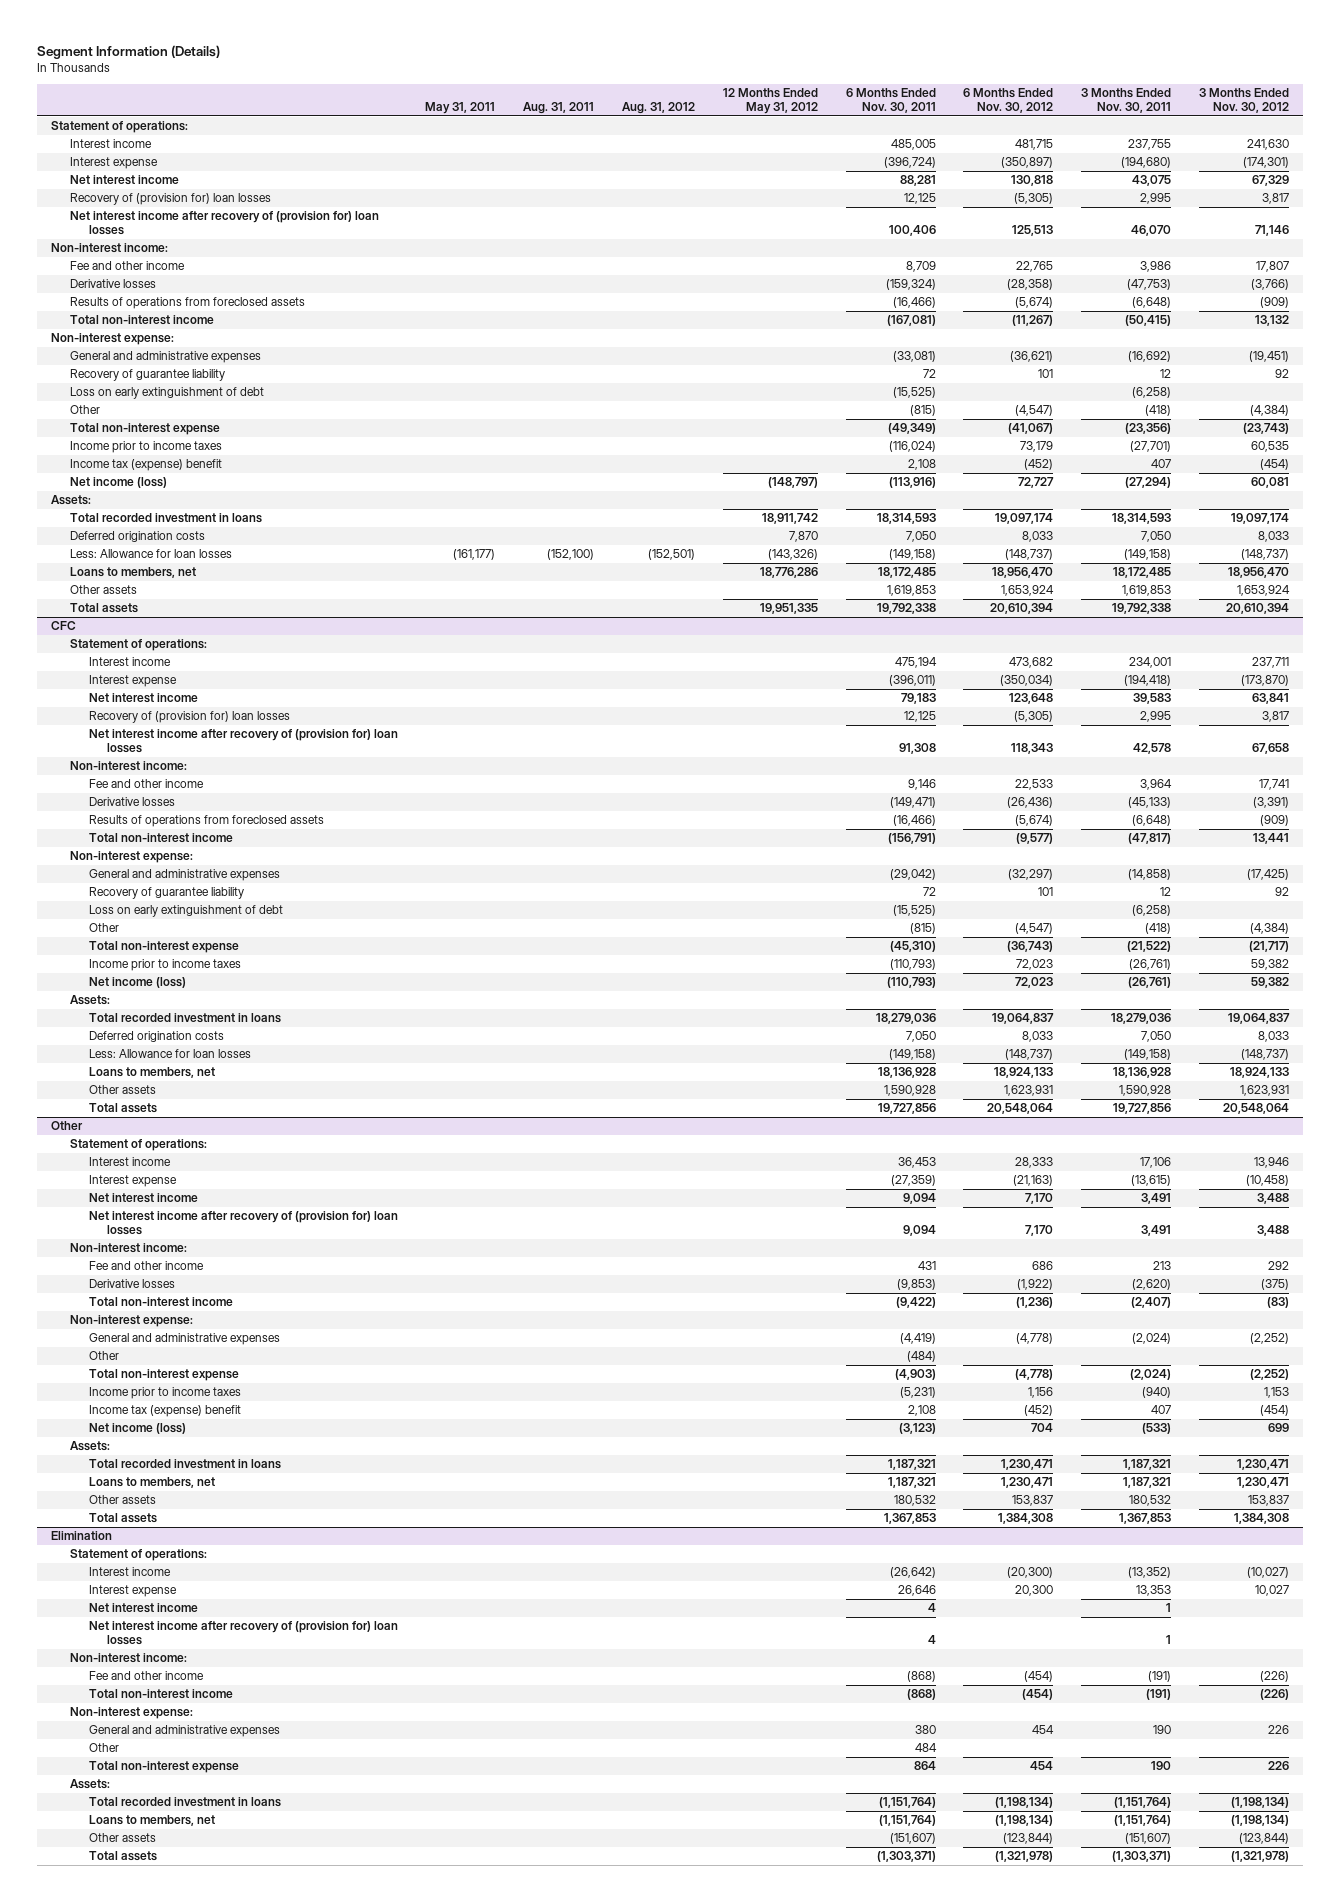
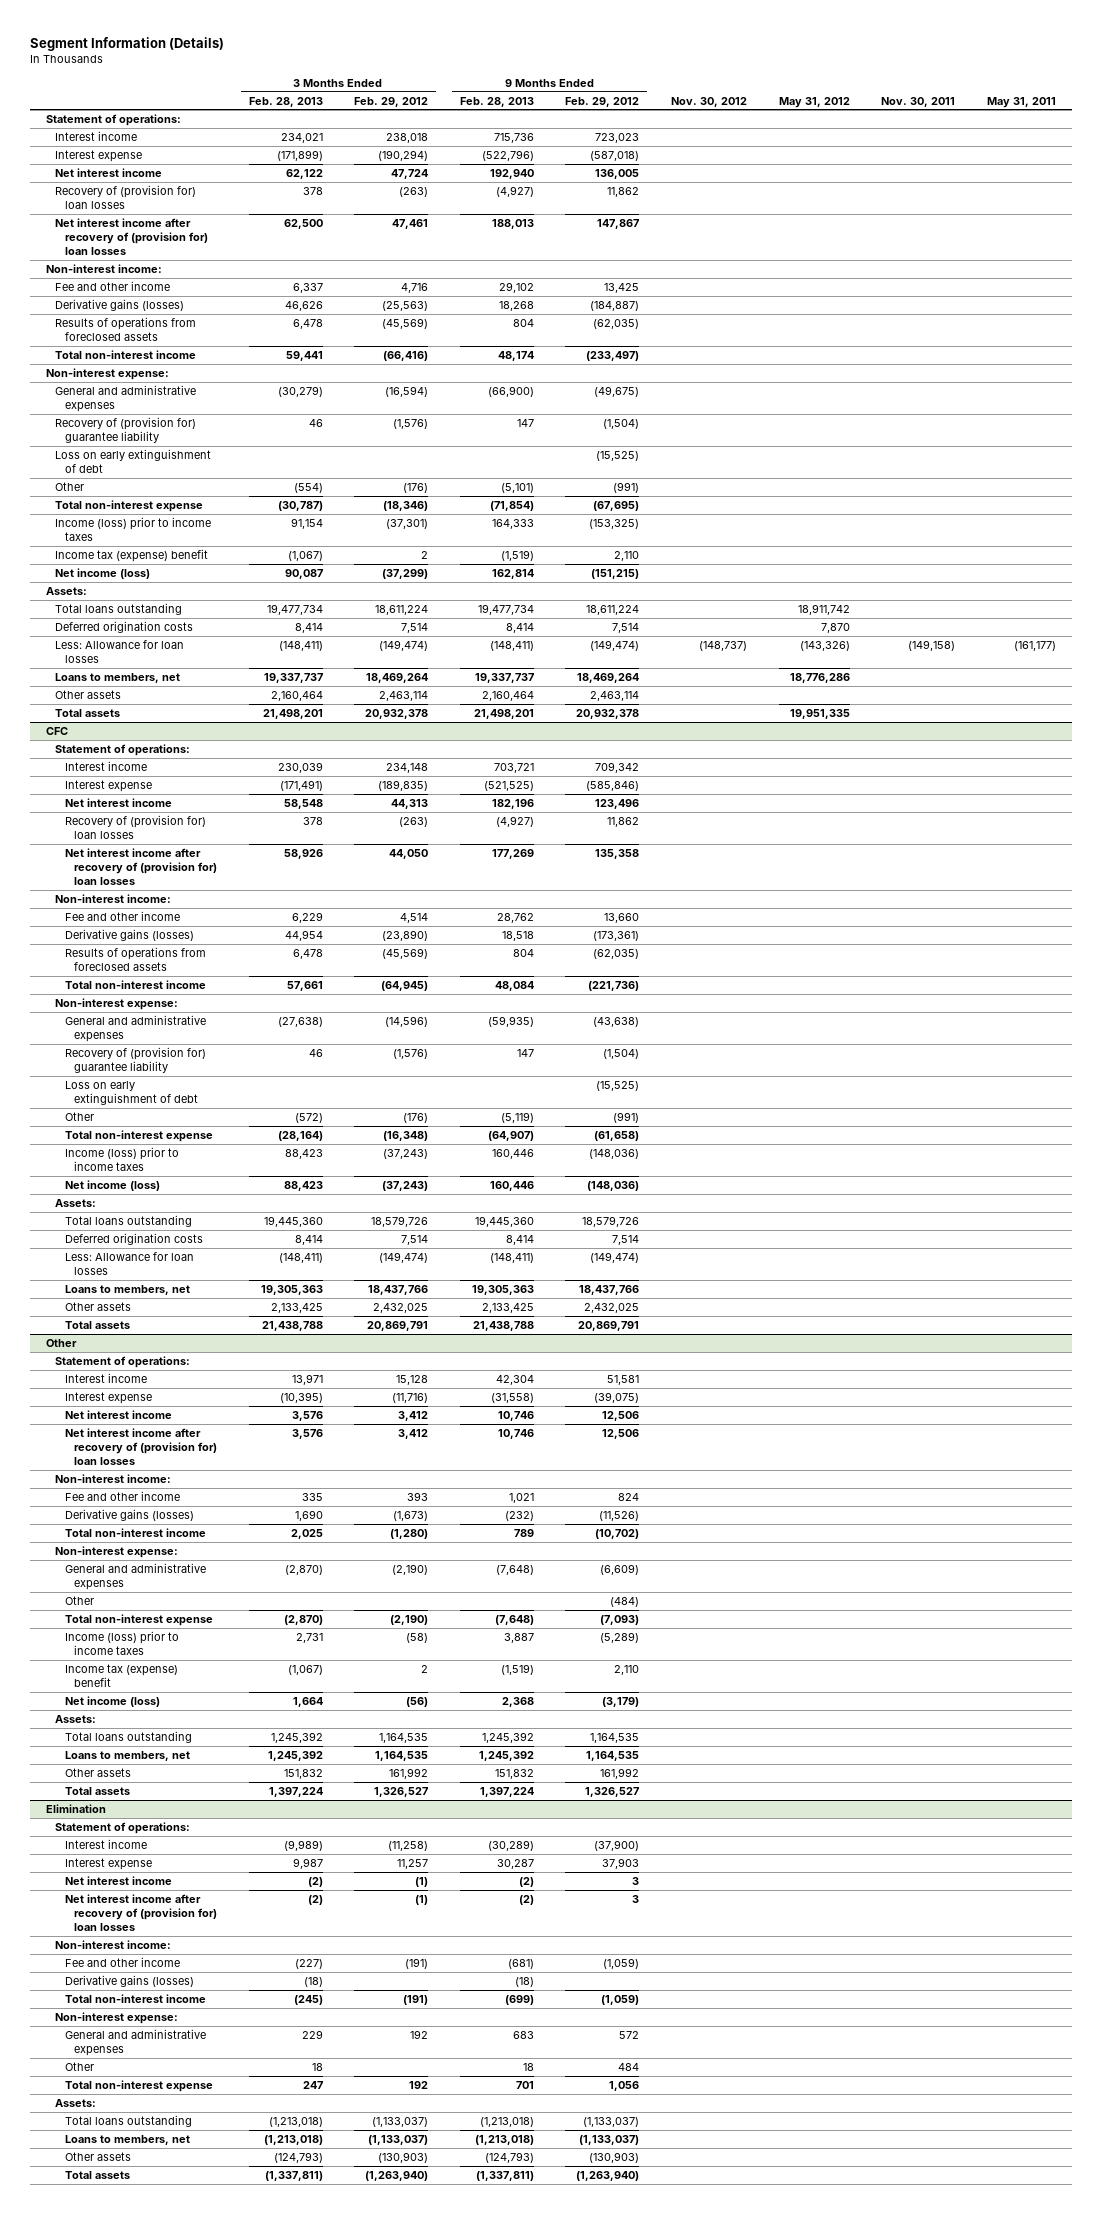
- | May 31, 2011 | Aug. 31, 2011 | Aug. 31, 2012 | 12 Months Ended May 31, 2012 | 6 Months Ended Nov. 30, 2011 | 6 Months Ended Nov. 30, 2012 | 3 Months Ended Nov. 30, 2011 | 3 Months Ended Nov. 30, 2012
+ | 3 Months Ended Feb. 28, 2013 | 3 Months Ended Feb. 29, 2012 | 9 Months Ended Feb. 28, 2013 | 9 Months Ended Feb. 29, 2012 | Nov. 30, 2012 | May 31, 2012 | Nov. 30, 2011 | May 31, 2011
- Derivative losses | | | | | (159,324) | (28,358) | (47,753) | (3,766)
+ Derivative gains (losses) | 46,626 | (25,563) | 18,268 | (184,887) | | | |
- Recovery of guarantee liability | | | | | 72 | 101 | 12 | 92
+ Recovery of (provision for) guarantee liability | 46 | (1,576) | 147 | (1,504) | | | |
- Income prior to income taxes | | | | | (116,024) | 73,179 | (27,701) | 60,535
+ Income (loss) prior to income taxes | 91,154 | (37,301) | 164,333 | (153,325) | | | |
- Total recorded investment in loans | | | | 18,911,742 | 18,314,593 | 19,097,174 | 18,314,593 | 19,097,174
+ Total loans outstanding | 19,477,734 | 18,611,224 | 19,477,734 | 18,611,224 | | 18,911,742 | |
@ CFC
- Derivative losses | | | | | (149,471) | (26,436) | (45,133) | (3,391)
+ Derivative gains (losses) | 44,954 | (23,890) | 18,518 | (173,361) | | | |
- Recovery of guarantee liability | | | | | 72 | 101 | 12 | 92
+ Recovery of (provision for) guarantee liability | 46 | (1,576) | 147 | (1,504) | | | |
- Income prior to income taxes | | | | | (110,793) | 72,023 | (26,761) | 59,382
+ Income (loss) prior to income taxes | 88,423 | (37,243) | 160,446 | (148,036) | | | |
- Total recorded investment in loans | | | | | 18,279,036 | 19,064,837 | 18,279,036 | 19,064,837
+ Total loans outstanding | 19,445,360 | 18,579,726 | 19,445,360 | 18,579,726 | | | |
@ Other
- Derivative losses | | | | | (9,853) | (1,922) | (2,620) | (375)
+ Derivative gains (losses) | 1,690 | (1,673) | (232) | (11,526) | | | |
- Income prior to income taxes | | | | | (5,231) | 1,156 | (940) | 1,153
+ Income (loss) prior to income taxes | 2,731 | (58) | 3,887 | (5,289) | | | |
- Total recorded investment in loans | | | | | 1,187,321 | 1,230,471 | 1,187,321 | 1,230,471
+ Total loans outstanding | 1,245,392 | 1,164,535 | 1,245,392 | 1,164,535 | | | |
@ Elimination
+ Derivative gains (losses) | (18) | | (18) | | | | |
- Total recorded investment in loans | | | | | (1,151,764) | (1,198,134) | (1,151,764) | (1,198,134)
+ Total loans outstanding | (1,213,018) | (1,133,037) | (1,213,018) | (1,133,037) | | | |

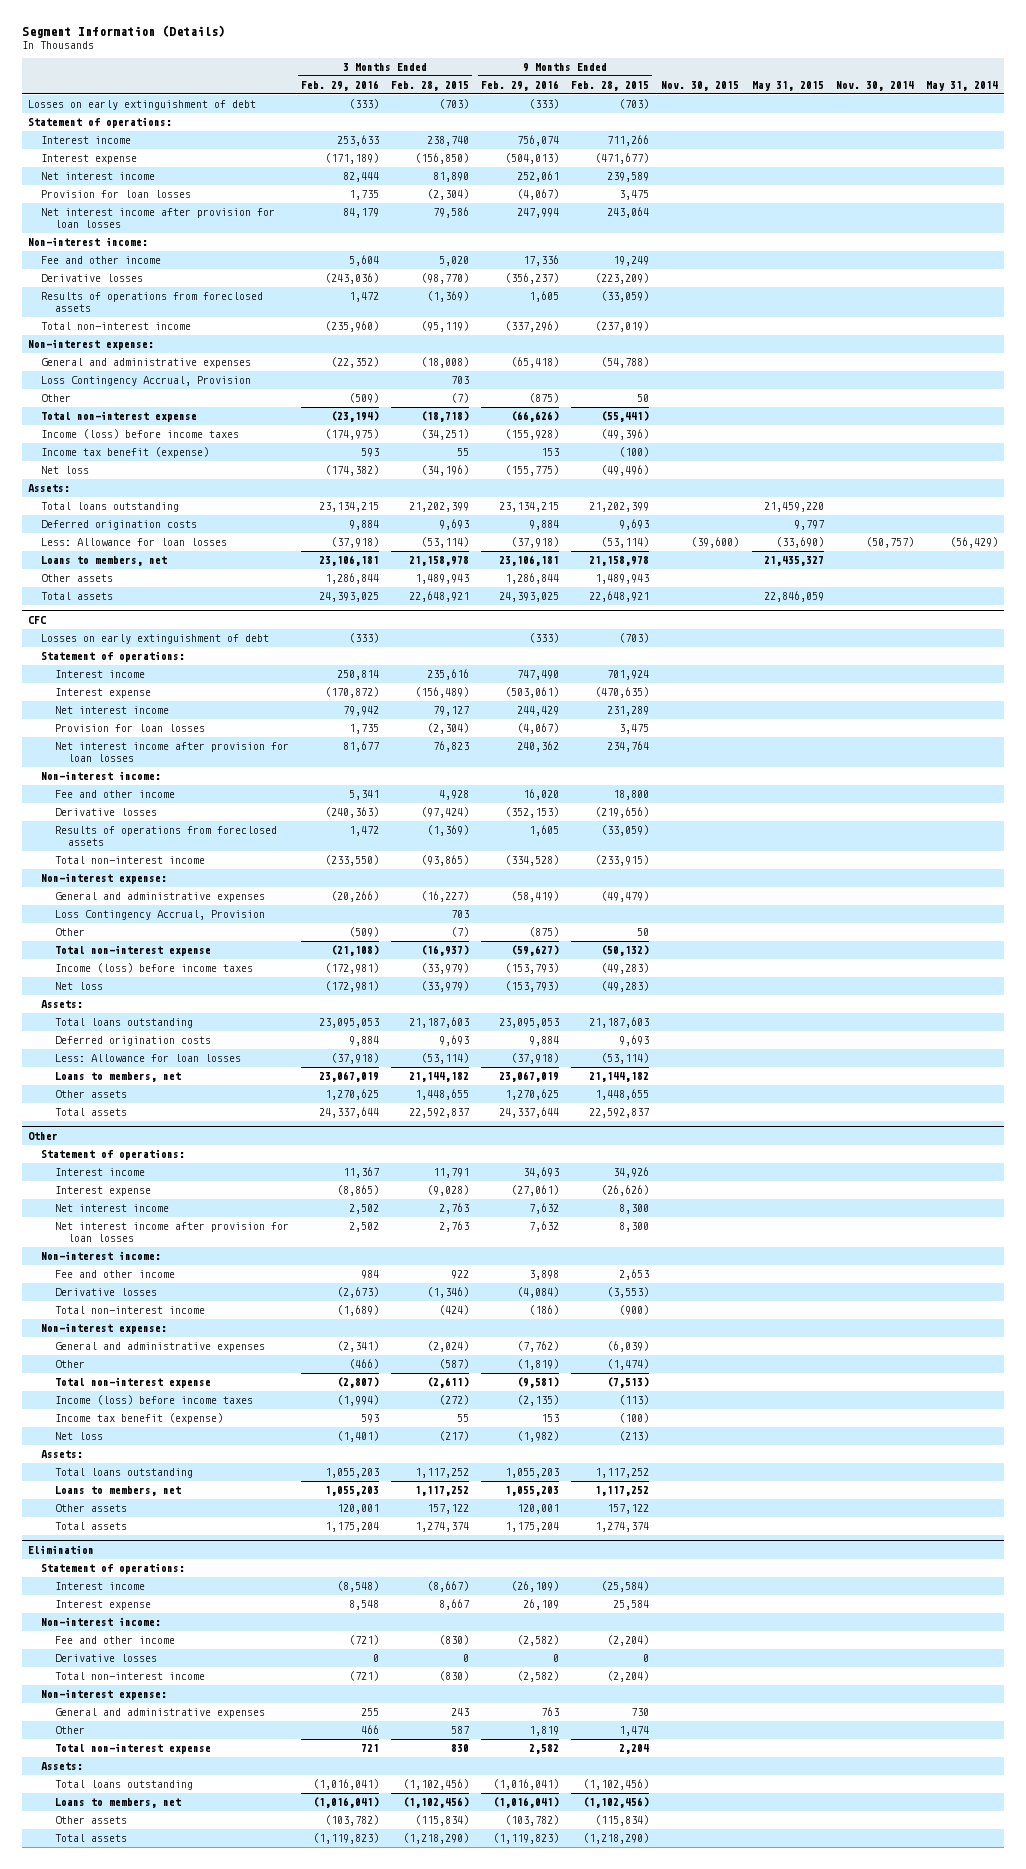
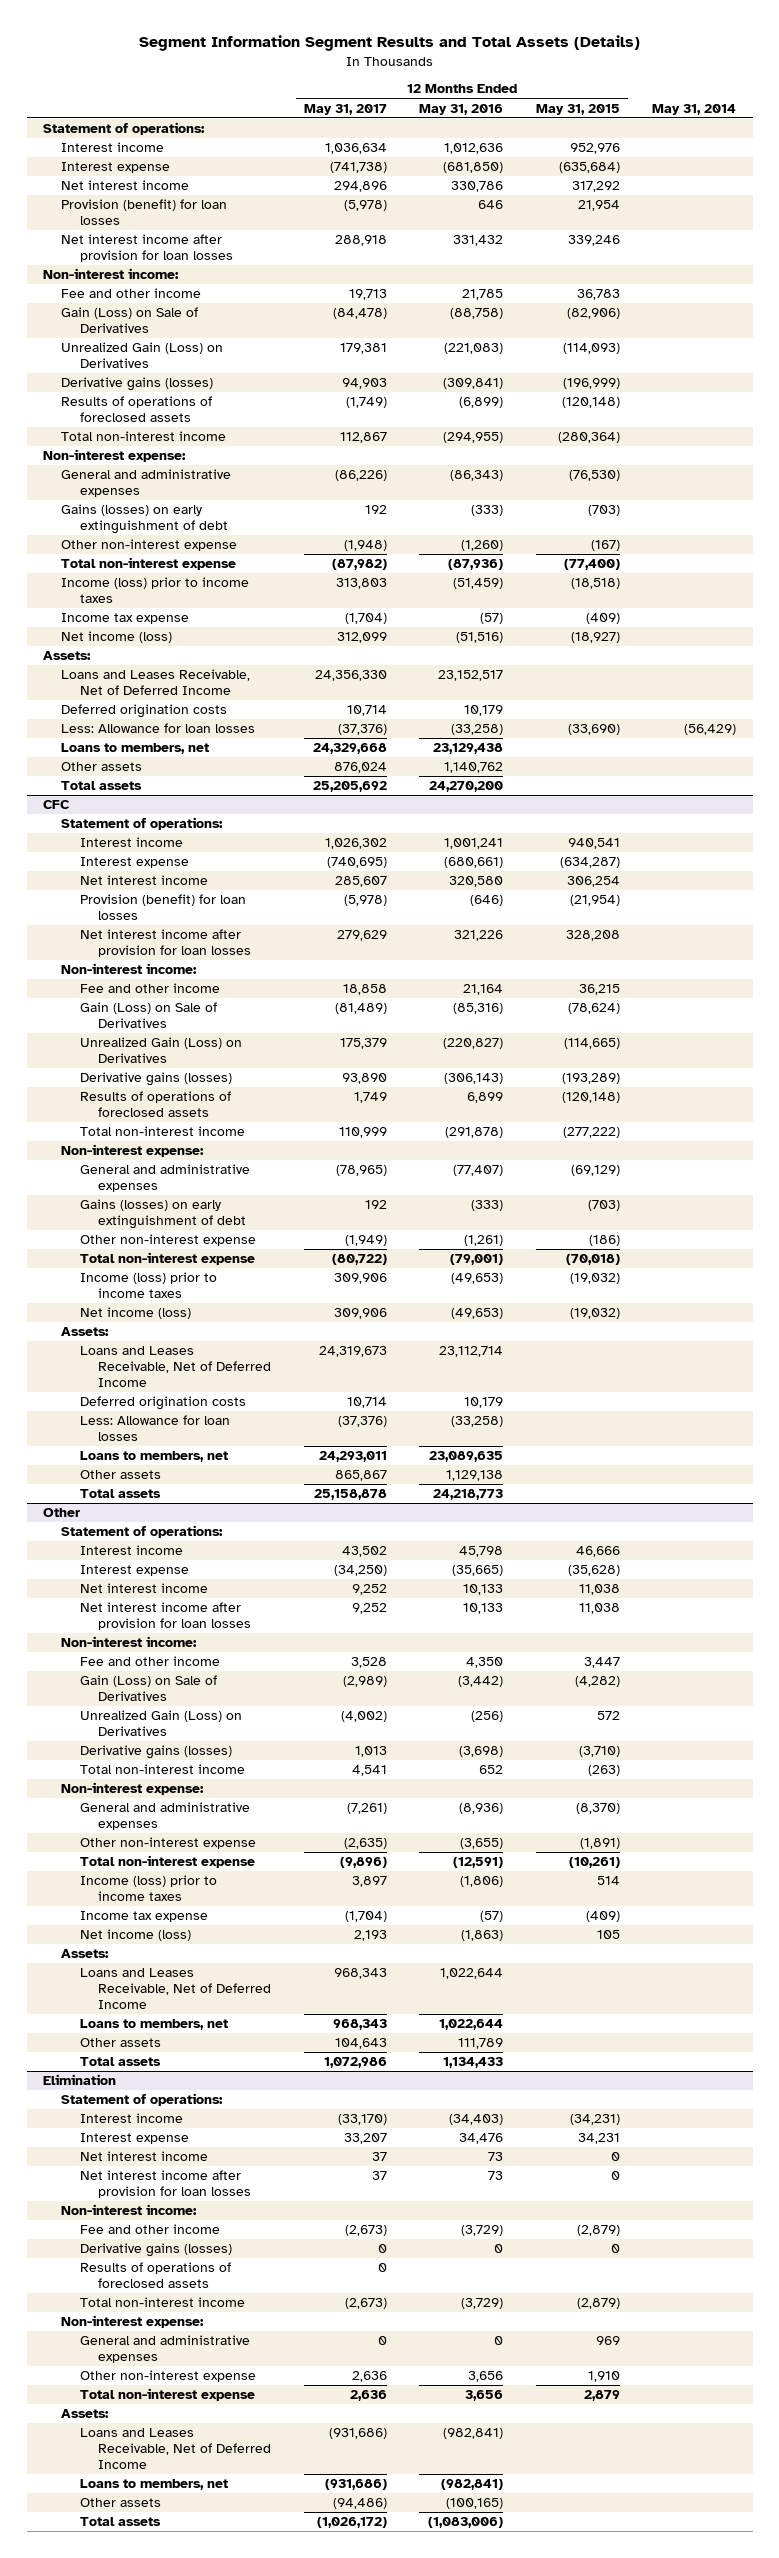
- Segment Information (Details)
+ Segment Information Segment Results and Total Assets (Details)
- | 3 Months Ended Feb. 29, 2016 | 3 Months Ended Feb. 28, 2015 | 9 Months Ended Feb. 29, 2016 | 9 Months Ended Feb. 28, 2015 | Nov. 30, 2015 | May 31, 2015 | Nov. 30, 2014 | May 31, 2014
+ | 12 Months Ended May 31, 2017 | 12 Months Ended May 31, 2016 | 12 Months Ended May 31, 2015 | May 31, 2014
- Losses on early extinguishment of debt | (333) | (703) | (333) | (703) | | | |
- Provision for loan losses | 1,735 | (2,304) | (4,067) | 3,475 | | | |
+ Provision (benefit) for loan losses | (5,978) | 646 | 21,954 |
- Derivative losses | (243,036) | (98,770) | (356,237) | (223,209) | | | |
- Results of operations from foreclosed assets | 1,472 | (1,369) | 1,605 | (33,059) | | | |
+ Gain (Loss) on Sale of Derivatives | (84,478) | (88,758) | (82,906) |
+ Unrealized Gain (Loss) on Derivatives | 179,381 | (221,083) | (114,093) |
+ Derivative gains (losses) | 94,903 | (309,841) | (196,999) |
+ Results of operations of foreclosed assets | (1,749) | (6,899) | (120,148) |
- Loss Contingency Accrual, Provision | | 703 | | | | | |
- Other | (509) | (7) | (875) | 50 | | | |
+ Gains (losses) on early extinguishment of debt | 192 | (333) | (703) |
+ Other non-interest expense | (1,948) | (1,260) | (167) |
- Income (loss) before income taxes | (174,975) | (34,251) | (155,928) | (49,396) | | | |
- Income tax benefit (expense) | 593 | 55 | 153 | (100) | | | |
- Net loss | (174,382) | (34,196) | (155,775) | (49,496) | | | |
+ Income (loss) prior to income taxes | 313,803 | (51,459) | (18,518) |
+ Income tax expense | (1,704) | (57) | (409) |
+ Net income (loss) | 312,099 | (51,516) | (18,927) |
- Total loans outstanding | 23,134,215 | 21,202,399 | 23,134,215 | 21,202,399 | | 21,459,220 | |
+ Loans and Leases Receivable, Net of Deferred Income | 24,356,330 | 23,152,517 | |
@ CFC
- Losses on early extinguishment of debt | (333) | | (333) | (703) | | | |
- Provision for loan losses | 1,735 | (2,304) | (4,067) | 3,475 | | | |
+ Provision (benefit) for loan losses | (5,978) | (646) | (21,954) |
- Derivative losses | (240,363) | (97,424) | (352,153) | (219,656) | | | |
- Results of operations from foreclosed assets | 1,472 | (1,369) | 1,605 | (33,059) | | | |
+ Gain (Loss) on Sale of Derivatives | (81,489) | (85,316) | (78,624) |
+ Unrealized Gain (Loss) on Derivatives | 175,379 | (220,827) | (114,665) |
+ Derivative gains (losses) | 93,890 | (306,143) | (193,289) |
+ Results of operations of foreclosed assets | 1,749 | 6,899 | (120,148) |
- Loss Contingency Accrual, Provision | | 703 | | | | | |
- Other | (509) | (7) | (875) | 50 | | | |
+ Gains (losses) on early extinguishment of debt | 192 | (333) | (703) |
+ Other non-interest expense | (1,949) | (1,261) | (186) |
- Income (loss) before income taxes | (172,981) | (33,979) | (153,793) | (49,283) | | | |
- Net loss | (172,981) | (33,979) | (153,793) | (49,283) | | | |
+ Income (loss) prior to income taxes | 309,906 | (49,653) | (19,032) |
+ Net income (loss) | 309,906 | (49,653) | (19,032) |
- Total loans outstanding | 23,095,053 | 21,187,603 | 23,095,053 | 21,187,603 | | | |
+ Loans and Leases Receivable, Net of Deferred Income | 24,319,673 | 23,112,714 | |
@ Other
- Derivative losses | (2,673) | (1,346) | (4,084) | (3,553) | | | |
+ Gain (Loss) on Sale of Derivatives | (2,989) | (3,442) | (4,282) |
+ Unrealized Gain (Loss) on Derivatives | (4,002) | (256) | 572 |
+ Derivative gains (losses) | 1,013 | (3,698) | (3,710) |
- Other | (466) | (587) | (1,819) | (1,474) | | | |
+ Other non-interest expense | (2,635) | (3,655) | (1,891) |
- Income (loss) before income taxes | (1,994) | (272) | (2,135) | (113) | | | |
- Income tax benefit (expense) | 593 | 55 | 153 | (100) | | | |
- Net loss | (1,401) | (217) | (1,982) | (213) | | | |
+ Income (loss) prior to income taxes | 3,897 | (1,806) | 514 |
+ Income tax expense | (1,704) | (57) | (409) |
+ Net income (loss) | 2,193 | (1,863) | 105 |
- Total loans outstanding | 1,055,203 | 1,117,252 | 1,055,203 | 1,117,252 | | | |
+ Loans and Leases Receivable, Net of Deferred Income | 968,343 | 1,022,644 | |
@ Elimination
+ Net interest income | 37 | 73 | 0 |
+ Net interest income after provision for loan losses | 37 | 73 | 0 |
- Derivative losses | 0 | 0 | 0 | 0 | | | |
+ Derivative gains (losses) | 0 | 0 | 0 |
+ Results of operations of foreclosed assets | 0 | | |
- Other | 466 | 587 | 1,819 | 1,474 | | | |
+ Other non-interest expense | 2,636 | 3,656 | 1,910 |
- Total loans outstanding | (1,016,041) | (1,102,456) | (1,016,041) | (1,102,456) | | | |
+ Loans and Leases Receivable, Net of Deferred Income | (931,686) | (982,841) | |

